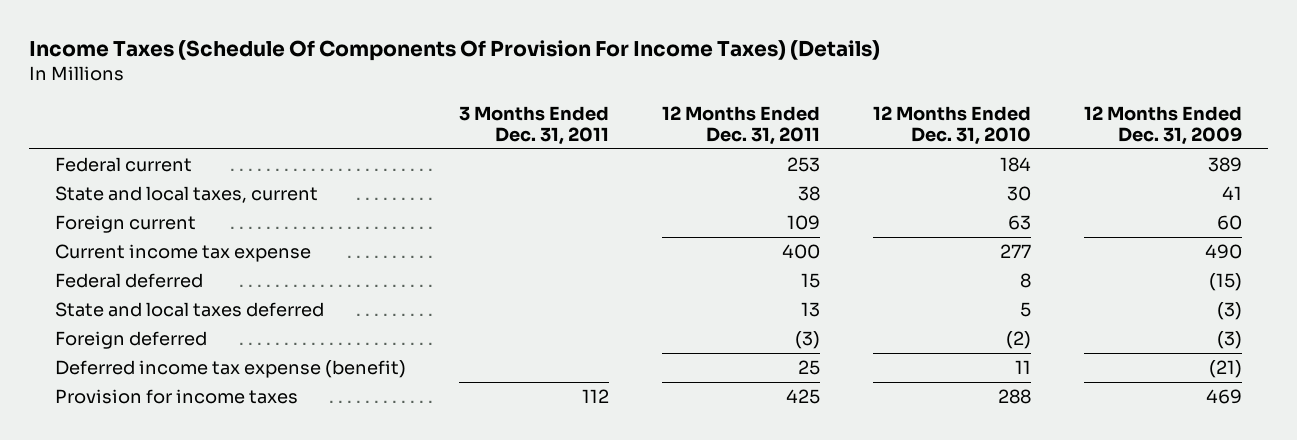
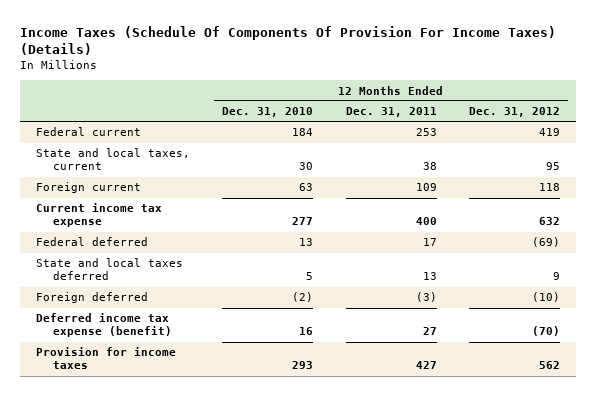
- | 3 Months Ended Dec. 31, 2011 | 12 Months Ended Dec. 31, 2011 | 12 Months Ended Dec. 31, 2010 | 12 Months Ended Dec. 31, 2009
+ | 12 Months Ended Dec. 31, 2010 | 12 Months Ended Dec. 31, 2011 | 12 Months Ended Dec. 31, 2012
- Federal deferred | | 15 | 8 | (15)
+ Federal deferred | 13 | 17 | (69)
- Deferred income tax expense (benefit) | | 25 | 11 | (21)
- Provision for income taxes | 112 | 425 | 288 | 469
+ Deferred income tax expense (benefit) | 16 | 27 | (70)
+ Provision for income taxes | 293 | 427 | 562

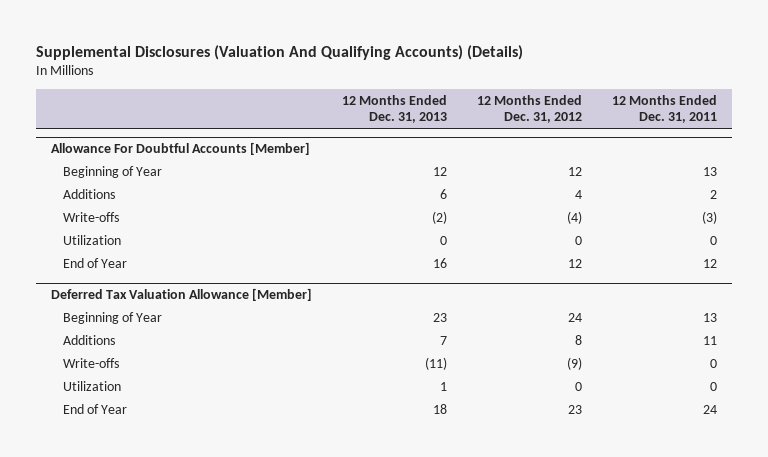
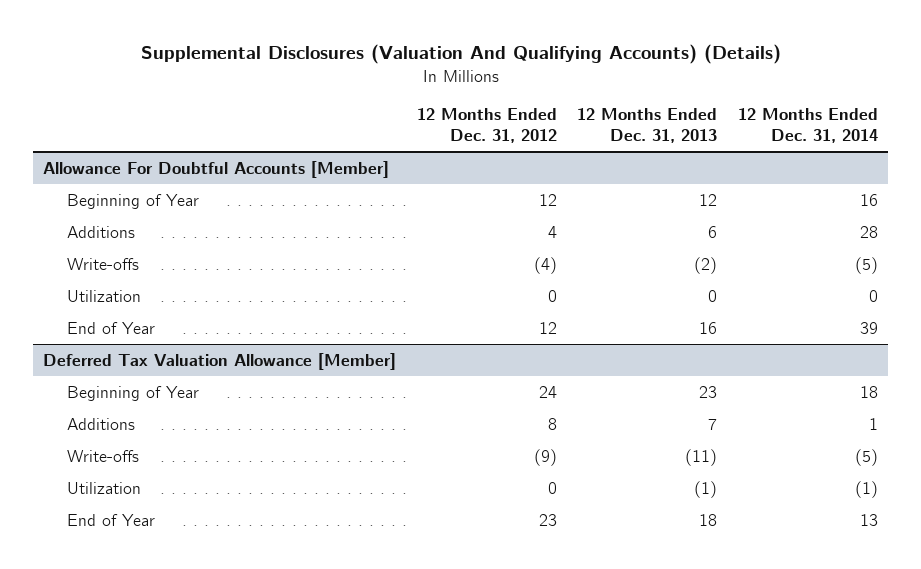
- | 12 Months Ended Dec. 31, 2013 | 12 Months Ended Dec. 31, 2012 | 12 Months Ended Dec. 31, 2011
+ | 12 Months Ended Dec. 31, 2012 | 12 Months Ended Dec. 31, 2013 | 12 Months Ended Dec. 31, 2014
@ Deferred Tax Valuation Allowance [Member]
- Utilization | 1 | 0 | 0
+ Utilization | 0 | (1) | (1)

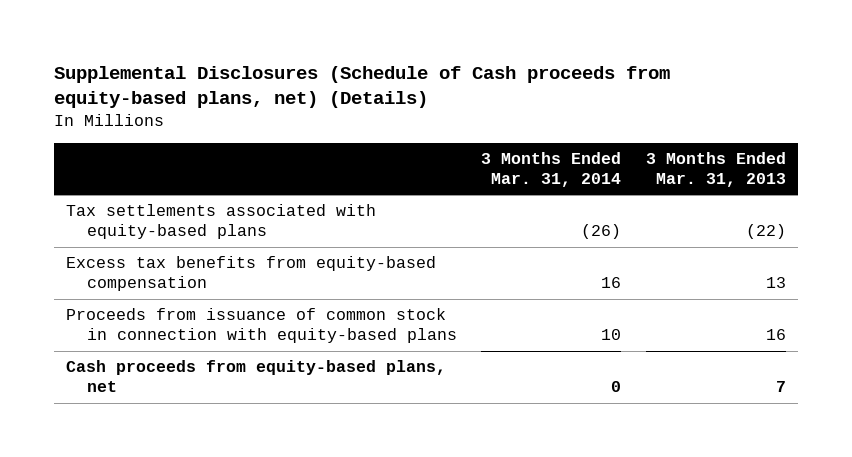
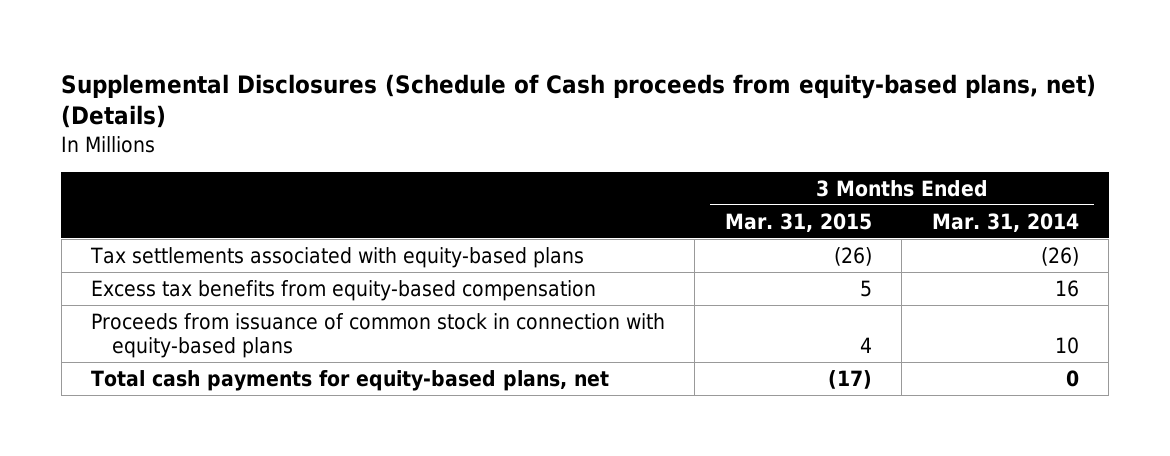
- | 3 Months Ended Mar. 31, 2014 | 3 Months Ended Mar. 31, 2013
+ | 3 Months Ended Mar. 31, 2015 | 3 Months Ended Mar. 31, 2014
- Cash proceeds from equity-based plans, net | 0 | 7
+ Total cash payments for equity-based plans, net | (17) | 0

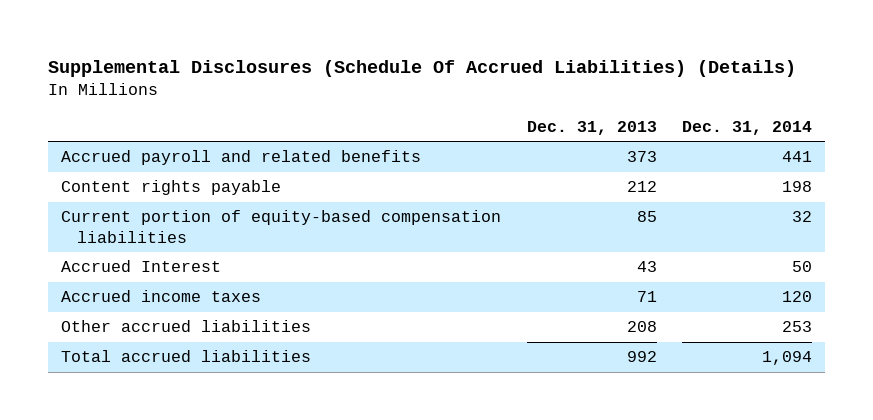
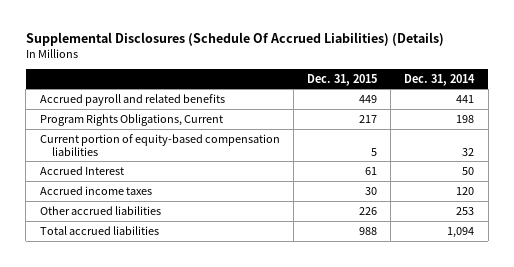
- | Dec. 31, 2013 | Dec. 31, 2014
+ | Dec. 31, 2015 | Dec. 31, 2014
- Content rights payable | 212 | 198
+ Program Rights Obligations, Current | 217 | 198

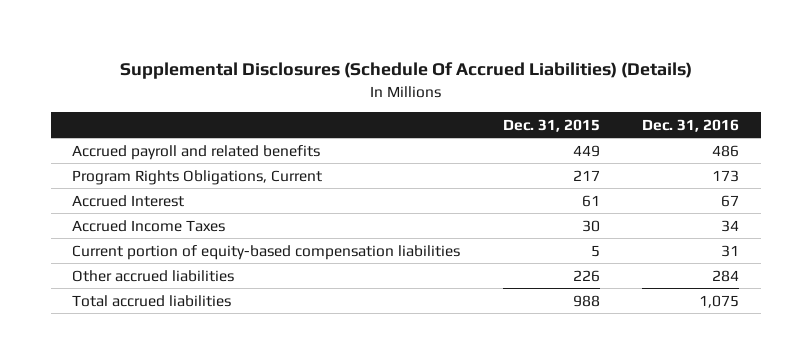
- | Dec. 31, 2015 | Dec. 31, 2014
+ | Dec. 31, 2015 | Dec. 31, 2016
- Accrued income taxes | 30 | 120
+ Accrued Income Taxes | 30 | 34
moved down: Current portion of equity-based compensation liabilities | 5 | 31

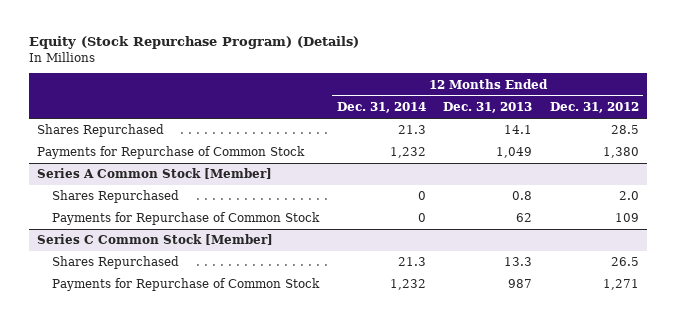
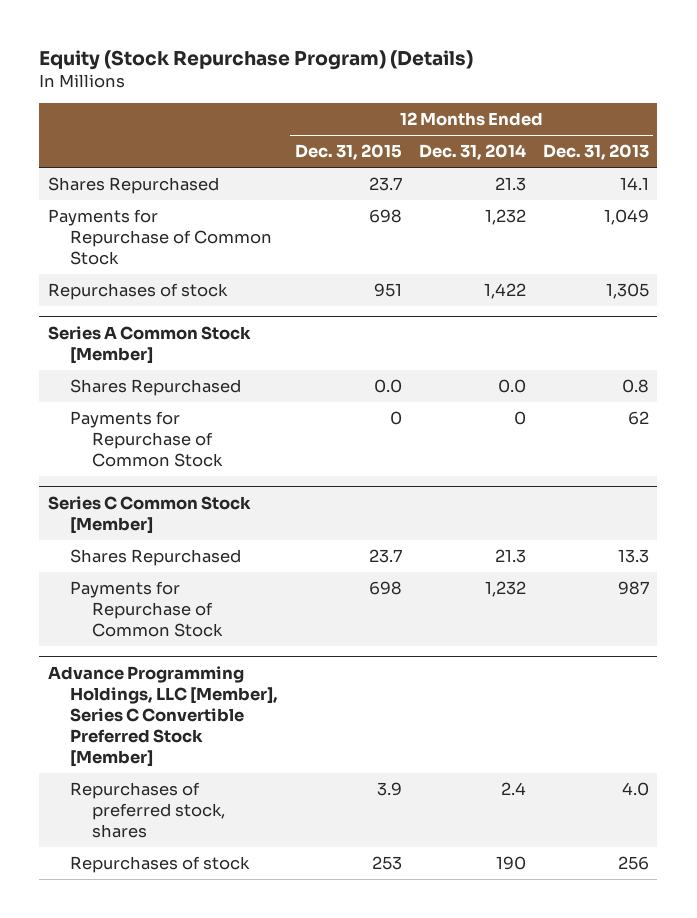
- | 12 Months Ended Dec. 31, 2014 | 12 Months Ended Dec. 31, 2013 | 12 Months Ended Dec. 31, 2012
+ | 12 Months Ended Dec. 31, 2015 | 12 Months Ended Dec. 31, 2014 | 12 Months Ended Dec. 31, 2013
+ Repurchases of stock | 951 | 1,422 | 1,305
@ Series A Common Stock [Member]
- Shares Repurchased | 0 | 0.8 | 2.0
+ Shares Repurchased | 0.0 | 0.0 | 0.8
+ Advance Programming Holdings, LLC [Member], Series C Convertible Preferred Stock [Member]
+ Repurchases of preferred stock, shares | 3.9 | 2.4 | 4.0
+ Repurchases of stock | 253 | 190 | 256

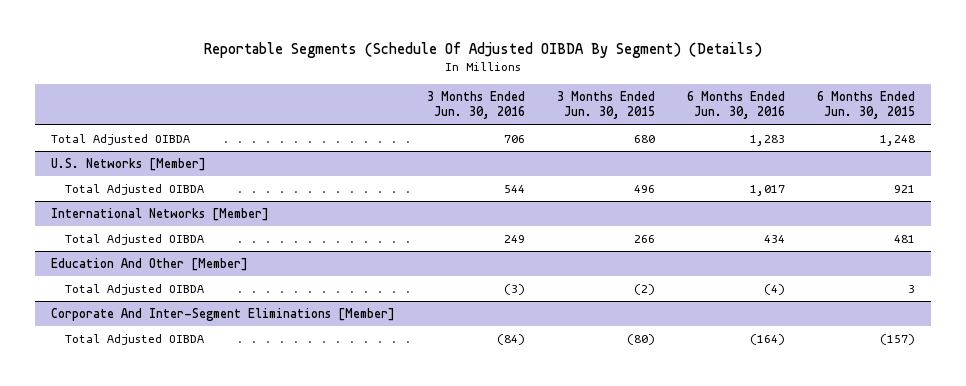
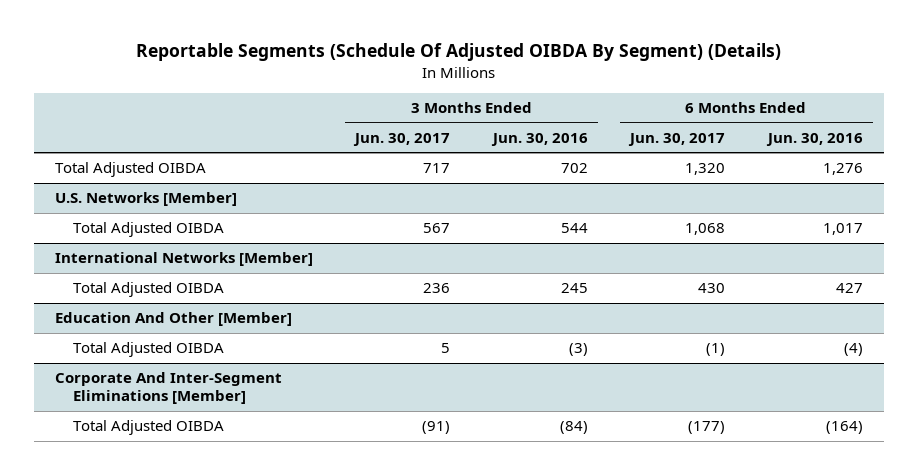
- | 3 Months Ended Jun. 30, 2016 | 3 Months Ended Jun. 30, 2015 | 6 Months Ended Jun. 30, 2016 | 6 Months Ended Jun. 30, 2015
+ | 3 Months Ended Jun. 30, 2017 | 3 Months Ended Jun. 30, 2016 | 6 Months Ended Jun. 30, 2017 | 6 Months Ended Jun. 30, 2016
- Total Adjusted OIBDA | 706 | 680 | 1,283 | 1,248
+ Total Adjusted OIBDA | 717 | 702 | 1,320 | 1,276
@ International Networks [Member]
- Total Adjusted OIBDA | 249 | 266 | 434 | 481
+ Total Adjusted OIBDA | 236 | 245 | 430 | 427

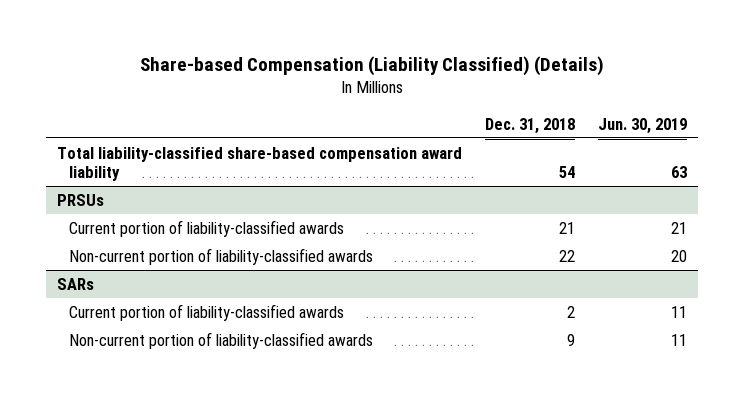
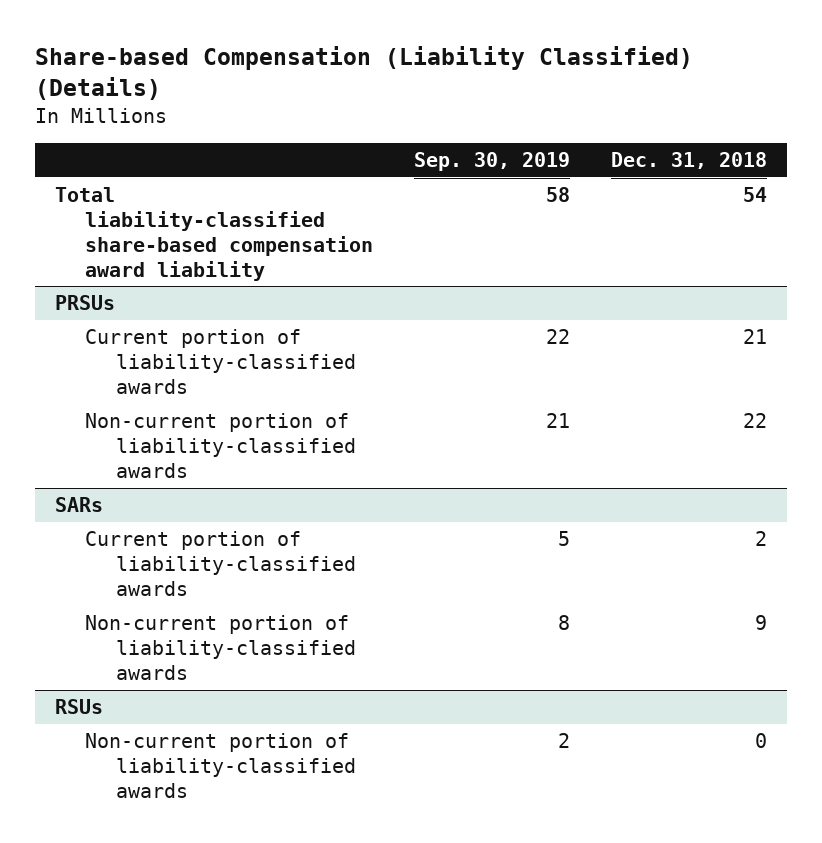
- | Dec. 31, 2018 | Jun. 30, 2019
+ | Sep. 30, 2019 | Dec. 31, 2018
+ RSUs
+ Non-current portion of liability-classified awards | 2 | 0

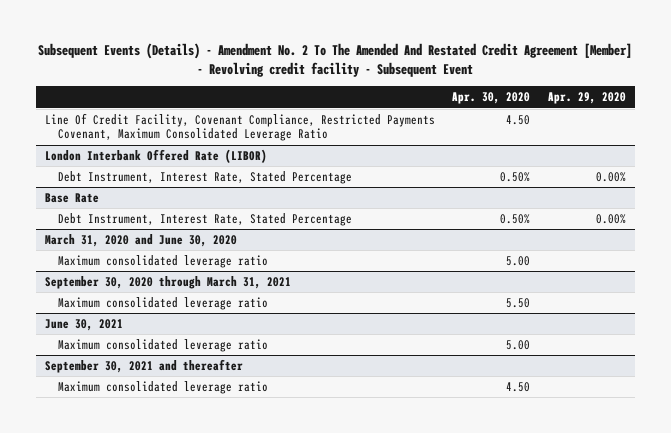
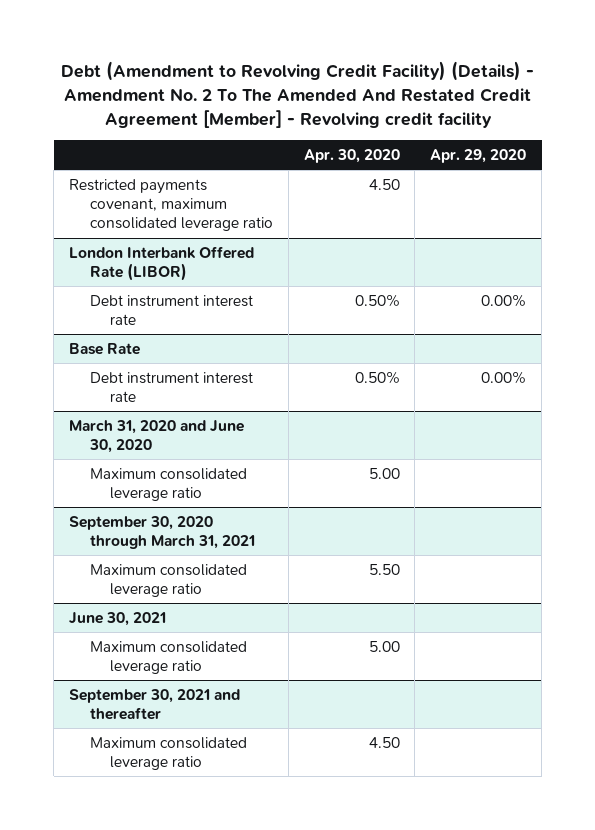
- Subsequent Events (Details) - Amendment No. 2 To The Amended And Restated Credit Agreement [Member] - Revolving credit facility - Subsequent Event
+ Debt (Amendment to Revolving Credit Facility) (Details) - Amendment No. 2 To The Amended And Restated Credit Agreement [Member] - Revolving credit facility
- Line Of Credit Facility, Covenant Compliance, Restricted Payments Covenant, Maximum Consolidated Leverage Ratio | 4.50 |
+ Restricted payments covenant, maximum consolidated leverage ratio | 4.50 |
@ London Interbank Offered Rate (LIBOR)
- Debt Instrument, Interest Rate, Stated Percentage | 0.50% | 0.00%
+ Debt instrument interest rate | 0.50% | 0.00%
@ Base Rate
- Debt Instrument, Interest Rate, Stated Percentage | 0.50% | 0.00%
+ Debt instrument interest rate | 0.50% | 0.00%

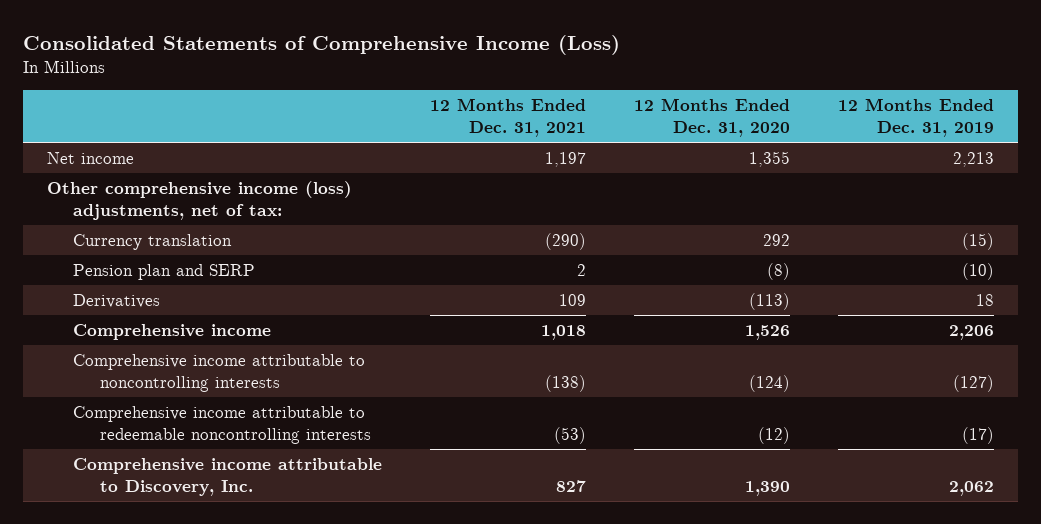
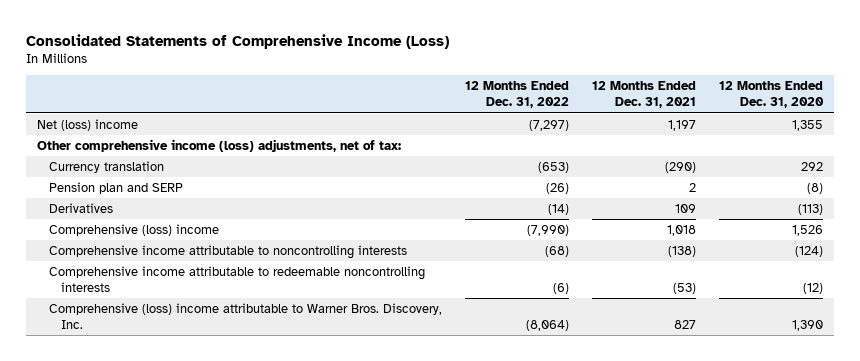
- | 12 Months Ended Dec. 31, 2021 | 12 Months Ended Dec. 31, 2020 | 12 Months Ended Dec. 31, 2019
+ | 12 Months Ended Dec. 31, 2022 | 12 Months Ended Dec. 31, 2021 | 12 Months Ended Dec. 31, 2020
- Net income | 1,197 | 1,355 | 2,213
+ Net (loss) income | (7,297) | 1,197 | 1,355
- Comprehensive income | 1,018 | 1,526 | 2,206
+ Comprehensive (loss) income | (7,990) | 1,018 | 1,526
- Comprehensive income attributable to Discovery, Inc. | 827 | 1,390 | 2,062
+ Comprehensive (loss) income attributable to Warner Bros. Discovery, Inc. | (8,064) | 827 | 1,390

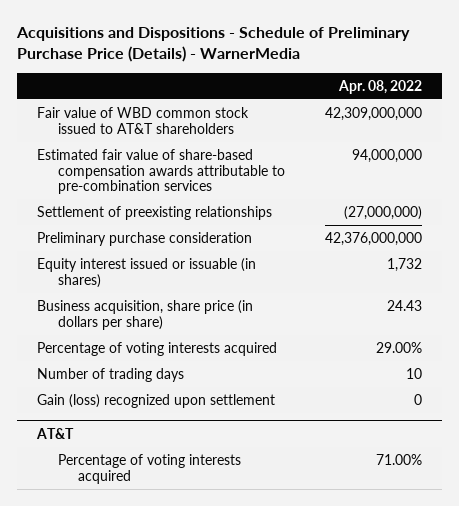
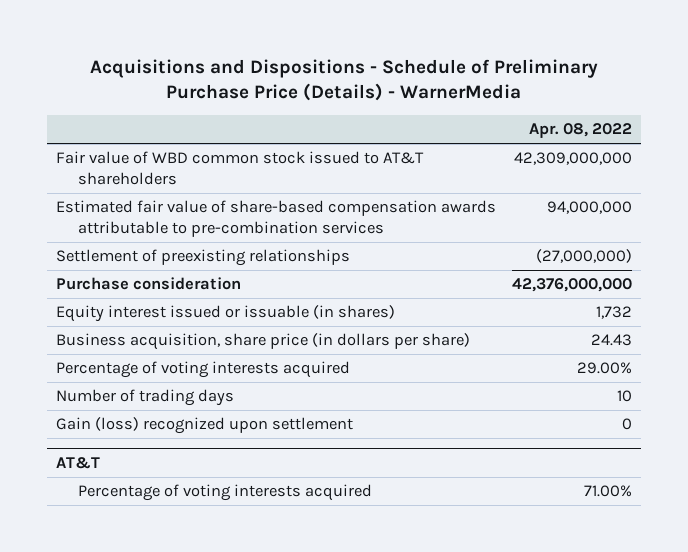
- Preliminary purchase consideration | 42,376,000,000
+ Purchase consideration | 42,376,000,000

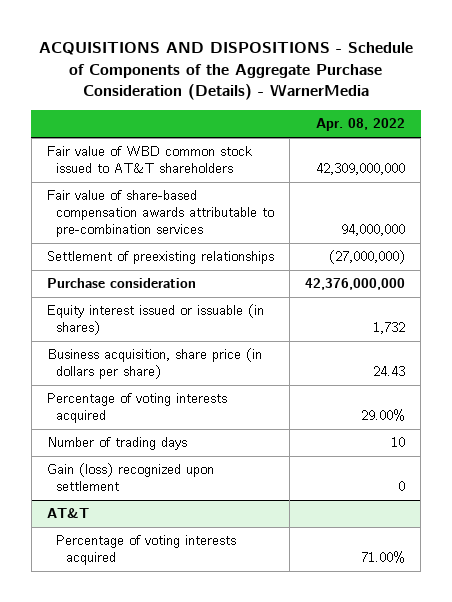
- Acquisitions and Dispositions - Schedule of Preliminary Purchase Price (Details) - WarnerMedia
+ ACQUISITIONS AND DISPOSITIONS - Schedule of Components of the Aggregate Purchase Consideration (Details) - WarnerMedia
- Estimated fair value of share-based compensation awards attributable to pre-combination services | 94,000,000
+ Fair value of share-based compensation awards attributable to pre-combination services | 94,000,000

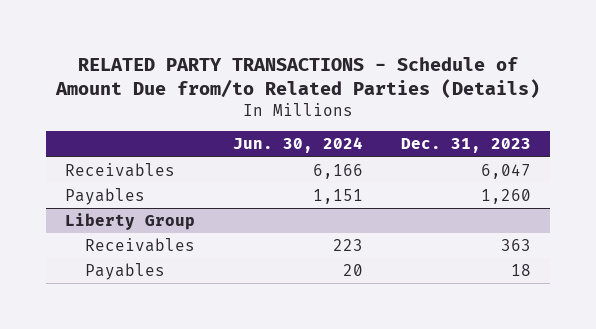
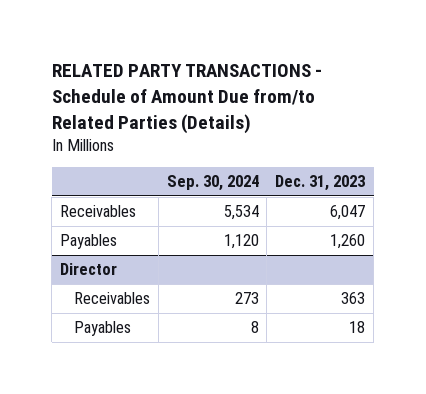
- | Jun. 30, 2024 | Dec. 31, 2023
+ | Sep. 30, 2024 | Dec. 31, 2023
- Liberty Group
+ Director

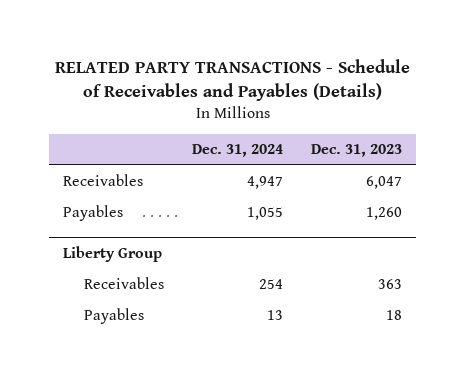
- RELATED PARTY TRANSACTIONS - Schedule of Amount Due from/to Related Parties (Details)
+ RELATED PARTY TRANSACTIONS - Schedule of Receivables and Payables (Details)
- | Sep. 30, 2024 | Dec. 31, 2023
+ | Dec. 31, 2024 | Dec. 31, 2023
- Director
+ Liberty Group

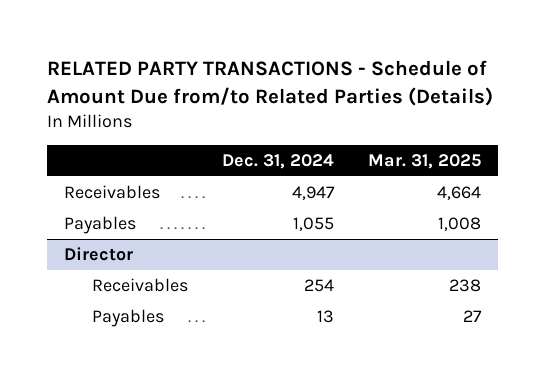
- RELATED PARTY TRANSACTIONS - Schedule of Receivables and Payables (Details)
+ RELATED PARTY TRANSACTIONS - Schedule of Amount Due from/to Related Parties (Details)
- | Dec. 31, 2024 | Dec. 31, 2023
+ | Dec. 31, 2024 | Mar. 31, 2025
- Liberty Group
+ Director

